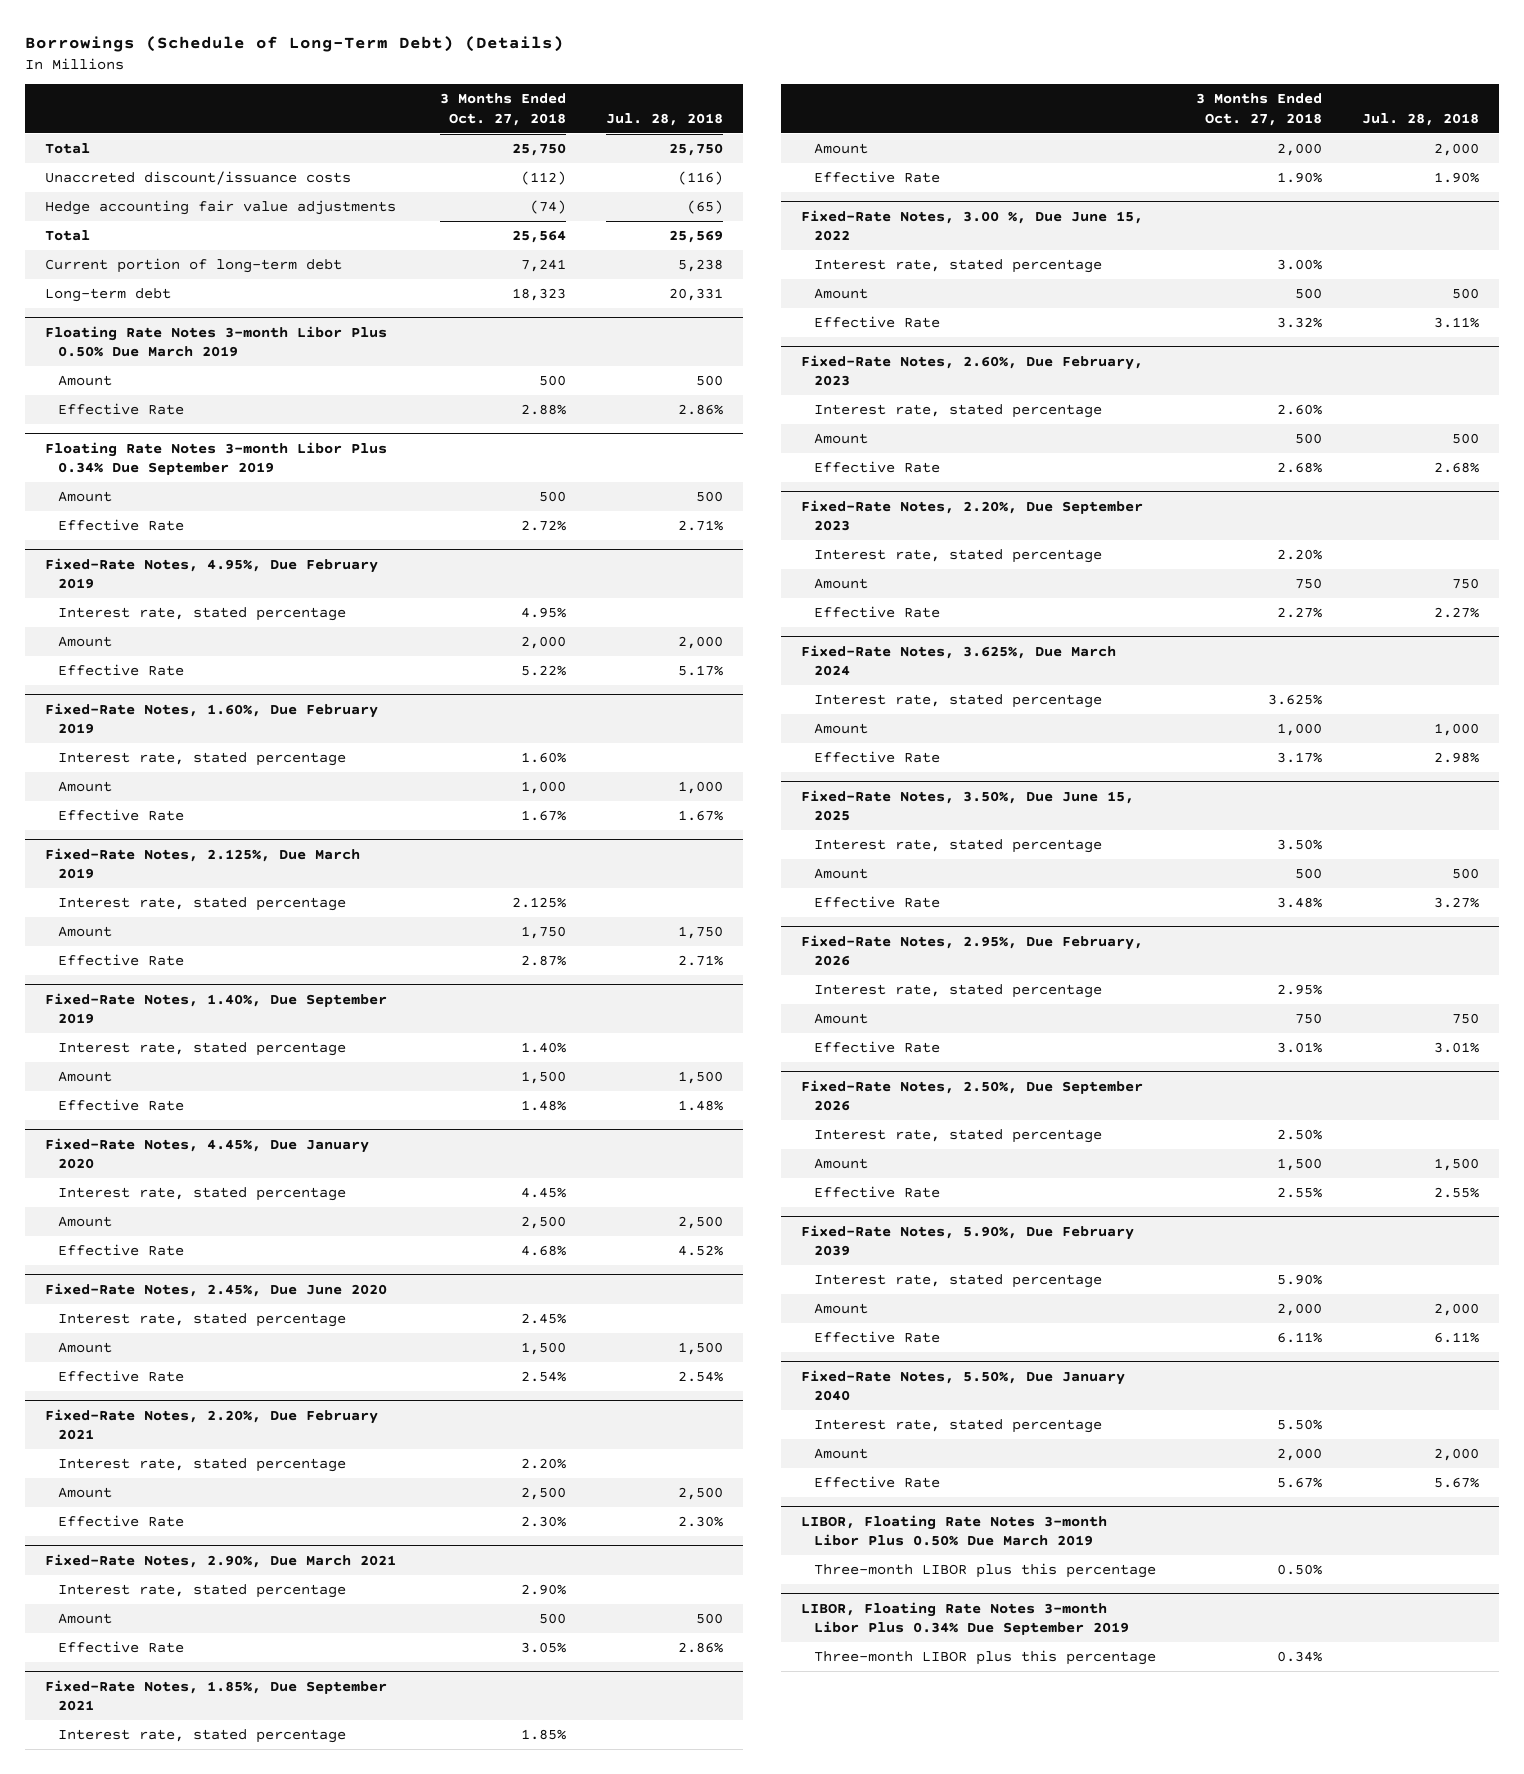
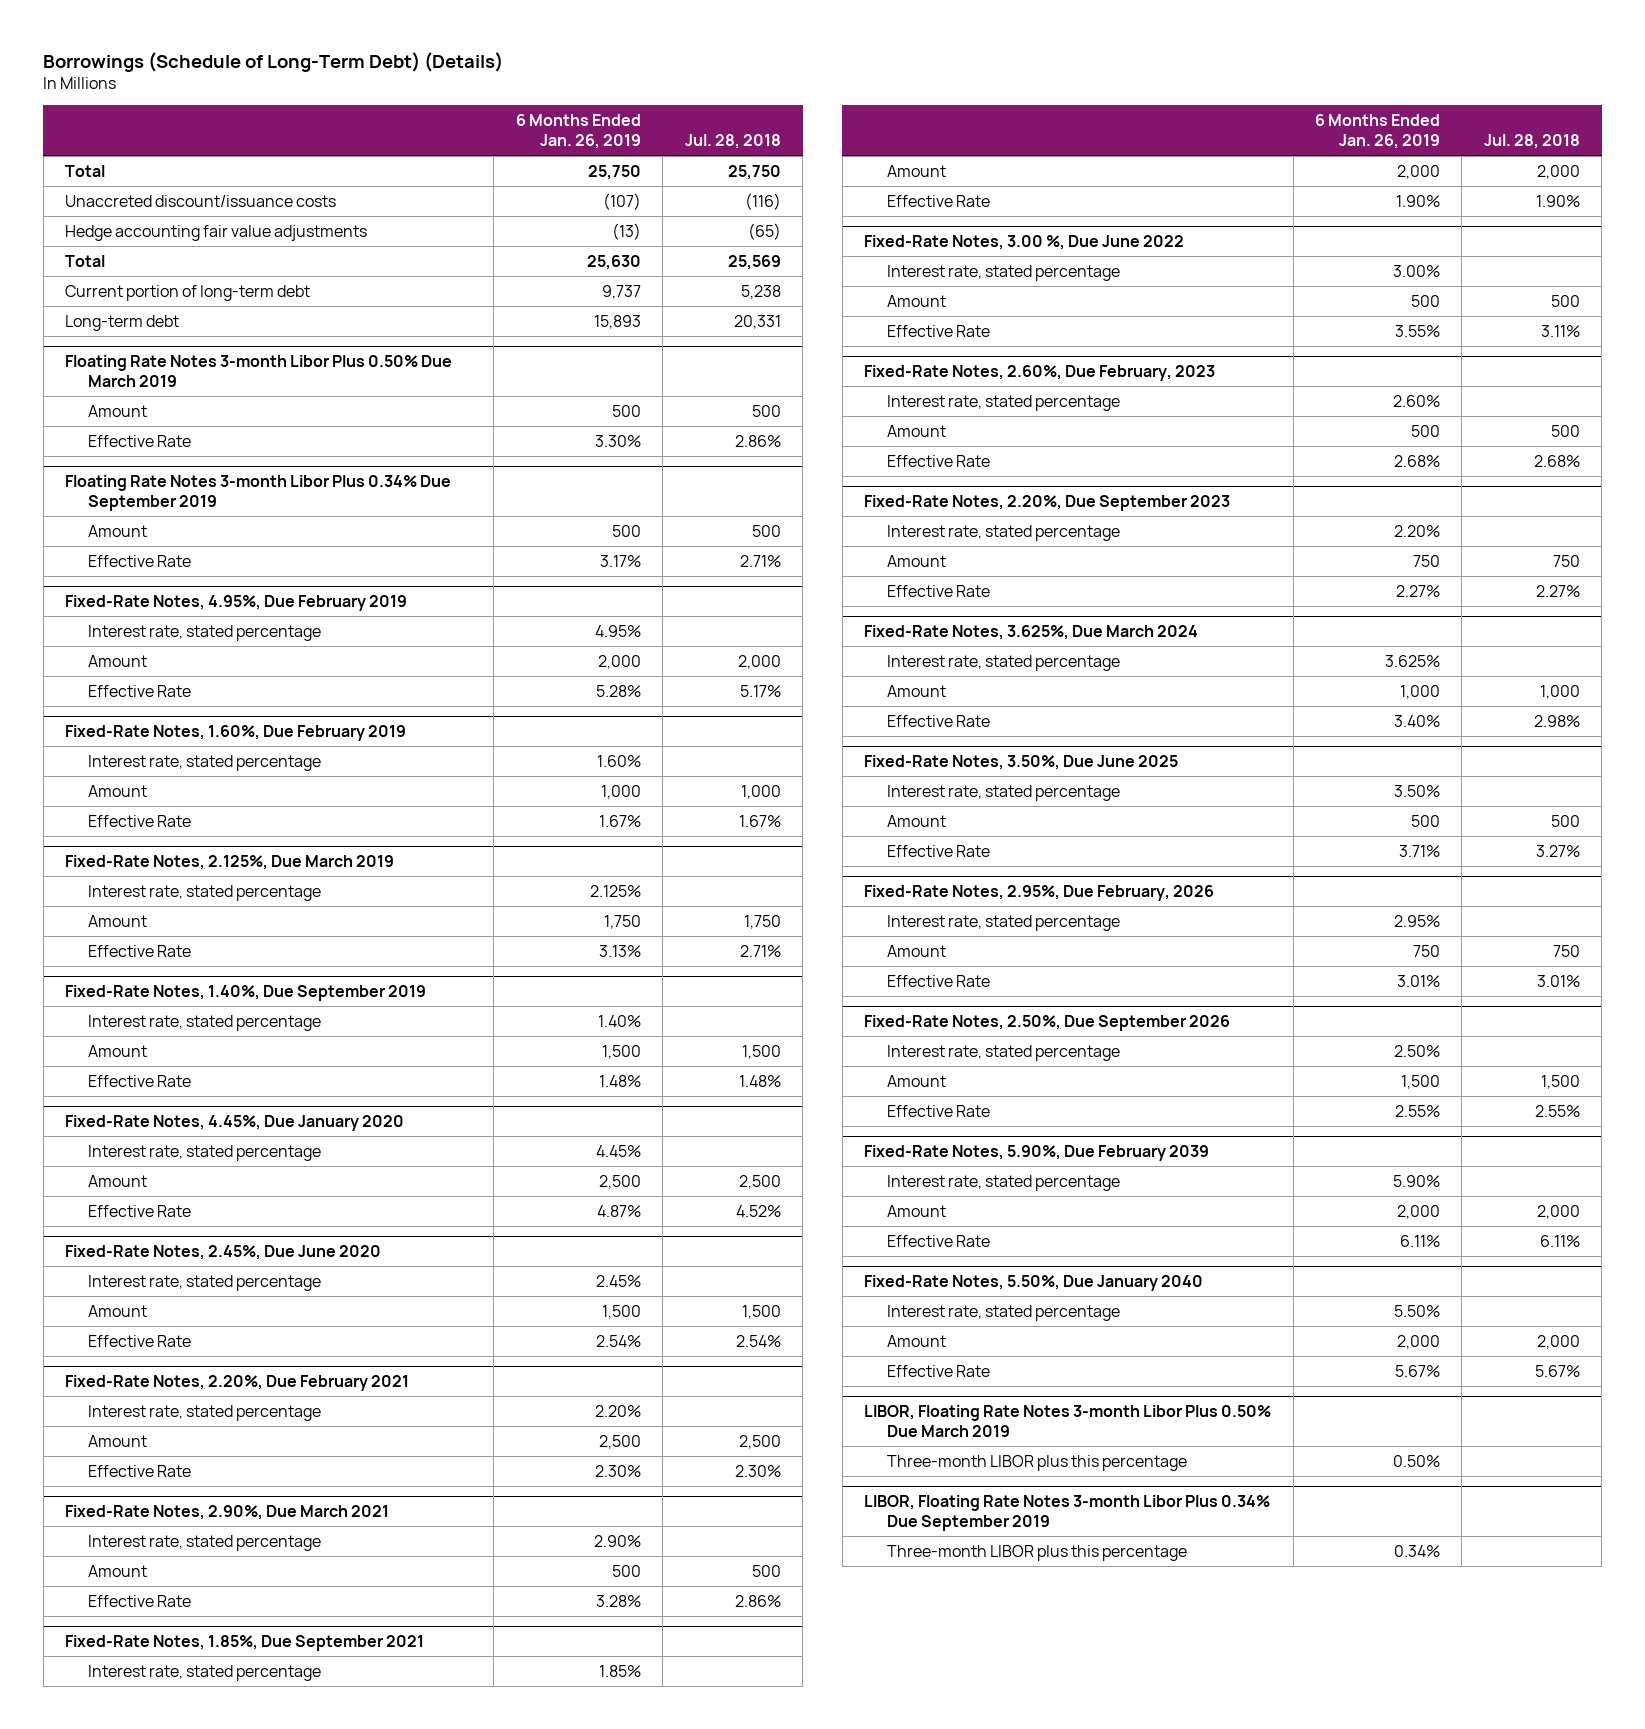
- | 3 Months Ended Oct. 27, 2018 | Jul. 28, 2018
+ | 6 Months Ended Jan. 26, 2019 | Jul. 28, 2018
- Fixed-Rate Notes, 3.00 %, Due June 15, 2022
+ Fixed-Rate Notes, 3.00 %, Due June 2022
- Fixed-Rate Notes, 3.50%, Due June 15, 2025
+ Fixed-Rate Notes, 3.50%, Due June 2025

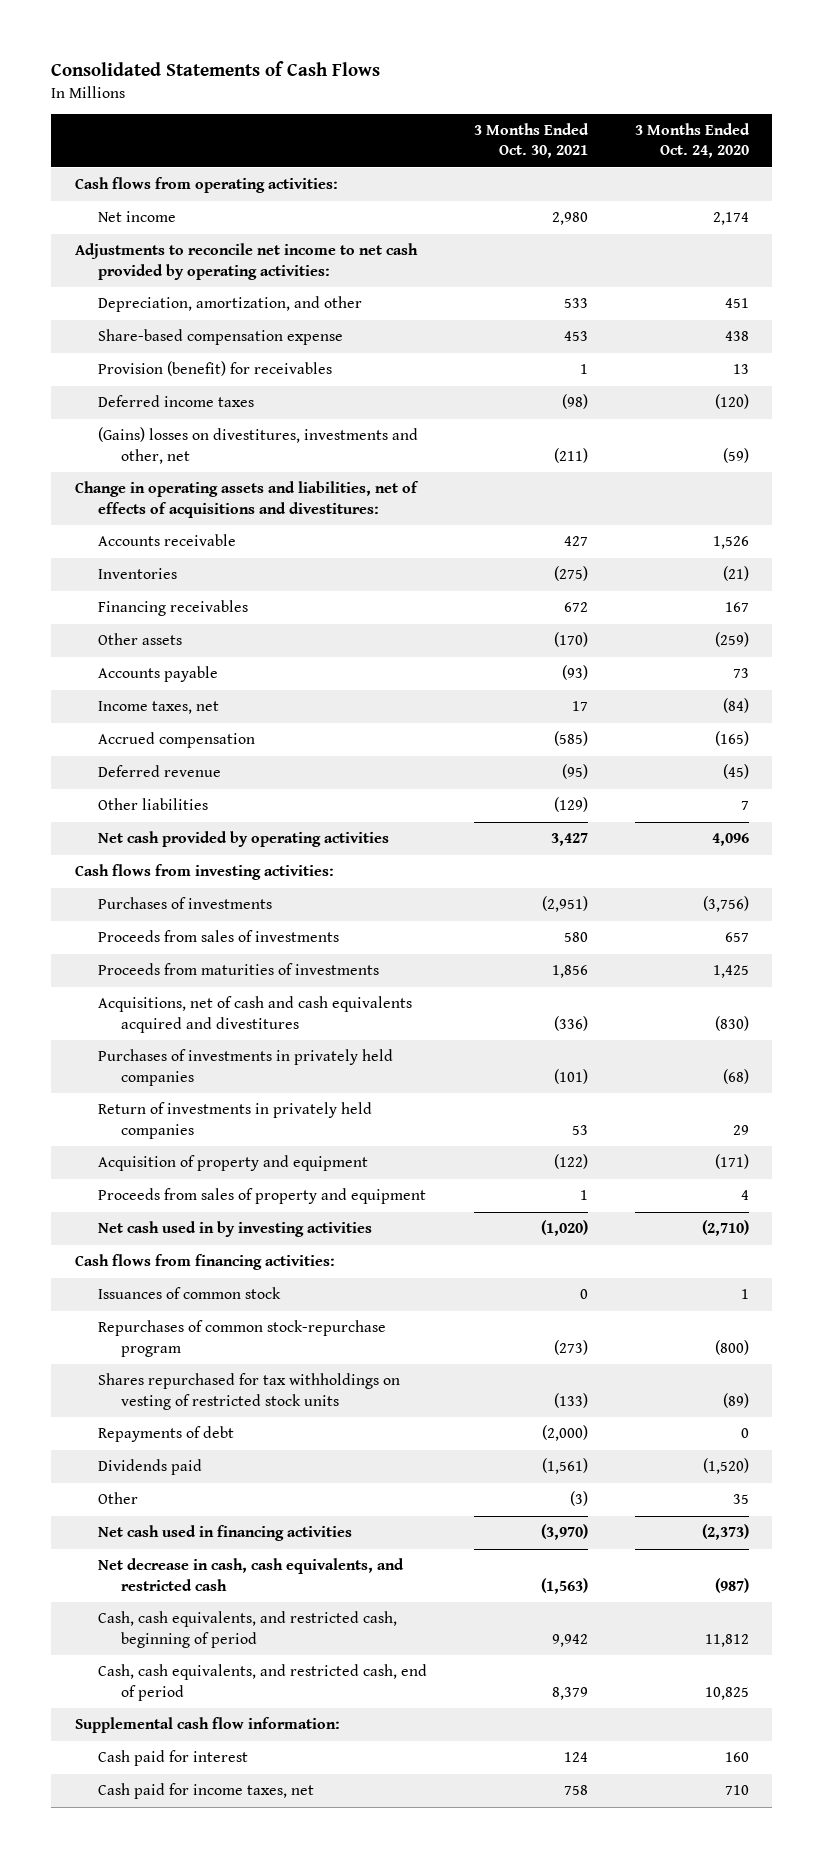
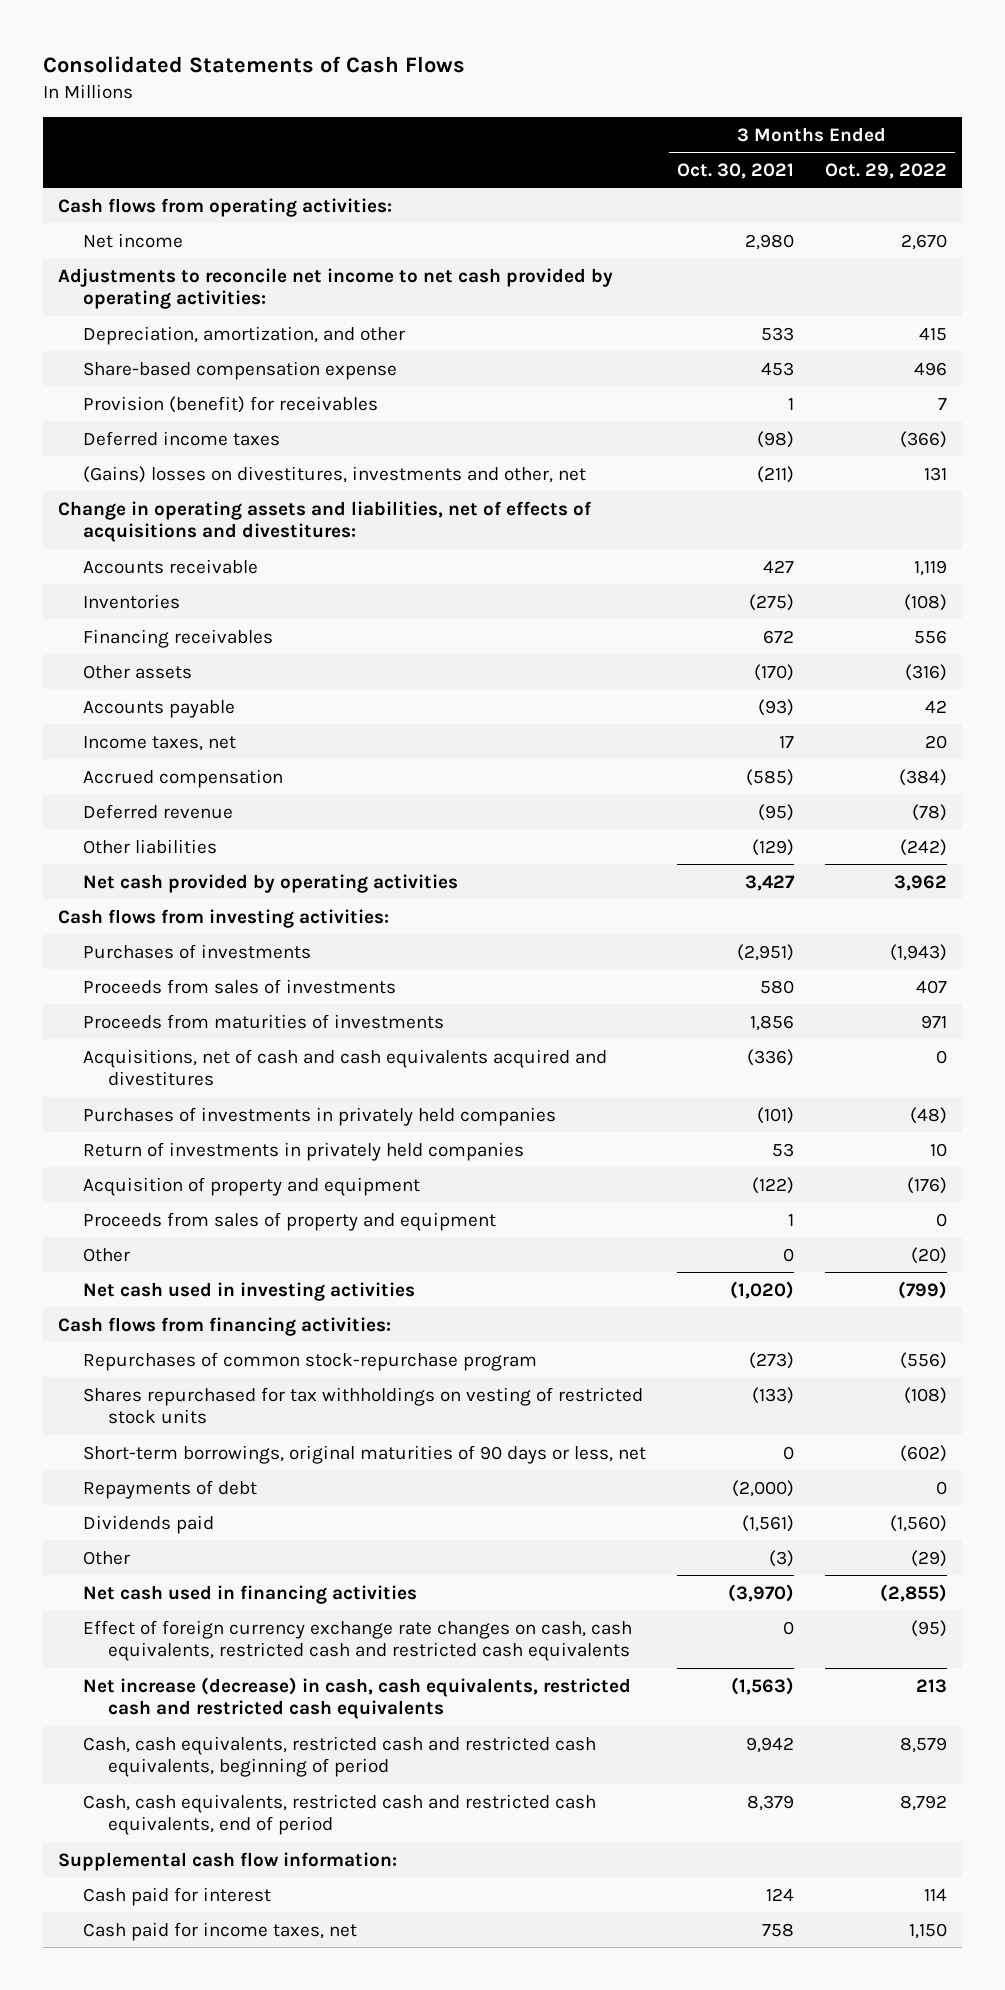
- | 3 Months Ended Oct. 30, 2021 | 3 Months Ended Oct. 24, 2020
+ | 3 Months Ended Oct. 30, 2021 | 3 Months Ended Oct. 29, 2022
- Net cash used in by investing activities | (1,020) | (2,710)
+ Other | 0 | (20)
+ Net cash used in investing activities | (1,020) | (799)
- Issuances of common stock | 0 | 1
+ Short-term borrowings, original maturities of 90 days or less, net | 0 | (602)
- Net decrease in cash, cash equivalents, and restricted cash | (1,563) | (987)
- Cash, cash equivalents, and restricted cash, beginning of period | 9,942 | 11,812
- Cash, cash equivalents, and restricted cash, end of period | 8,379 | 10,825
+ Effect of foreign currency exchange rate changes on cash, cash equivalents, restricted cash and restricted cash equivalents | 0 | (95)
+ Net increase (decrease) in cash, cash equivalents, restricted cash and restricted cash equivalents | (1,563) | 213
+ Cash, cash equivalents, restricted cash and restricted cash equivalents, beginning of period | 9,942 | 8,579
+ Cash, cash equivalents, restricted cash and restricted cash equivalents, end of period | 8,379 | 8,792

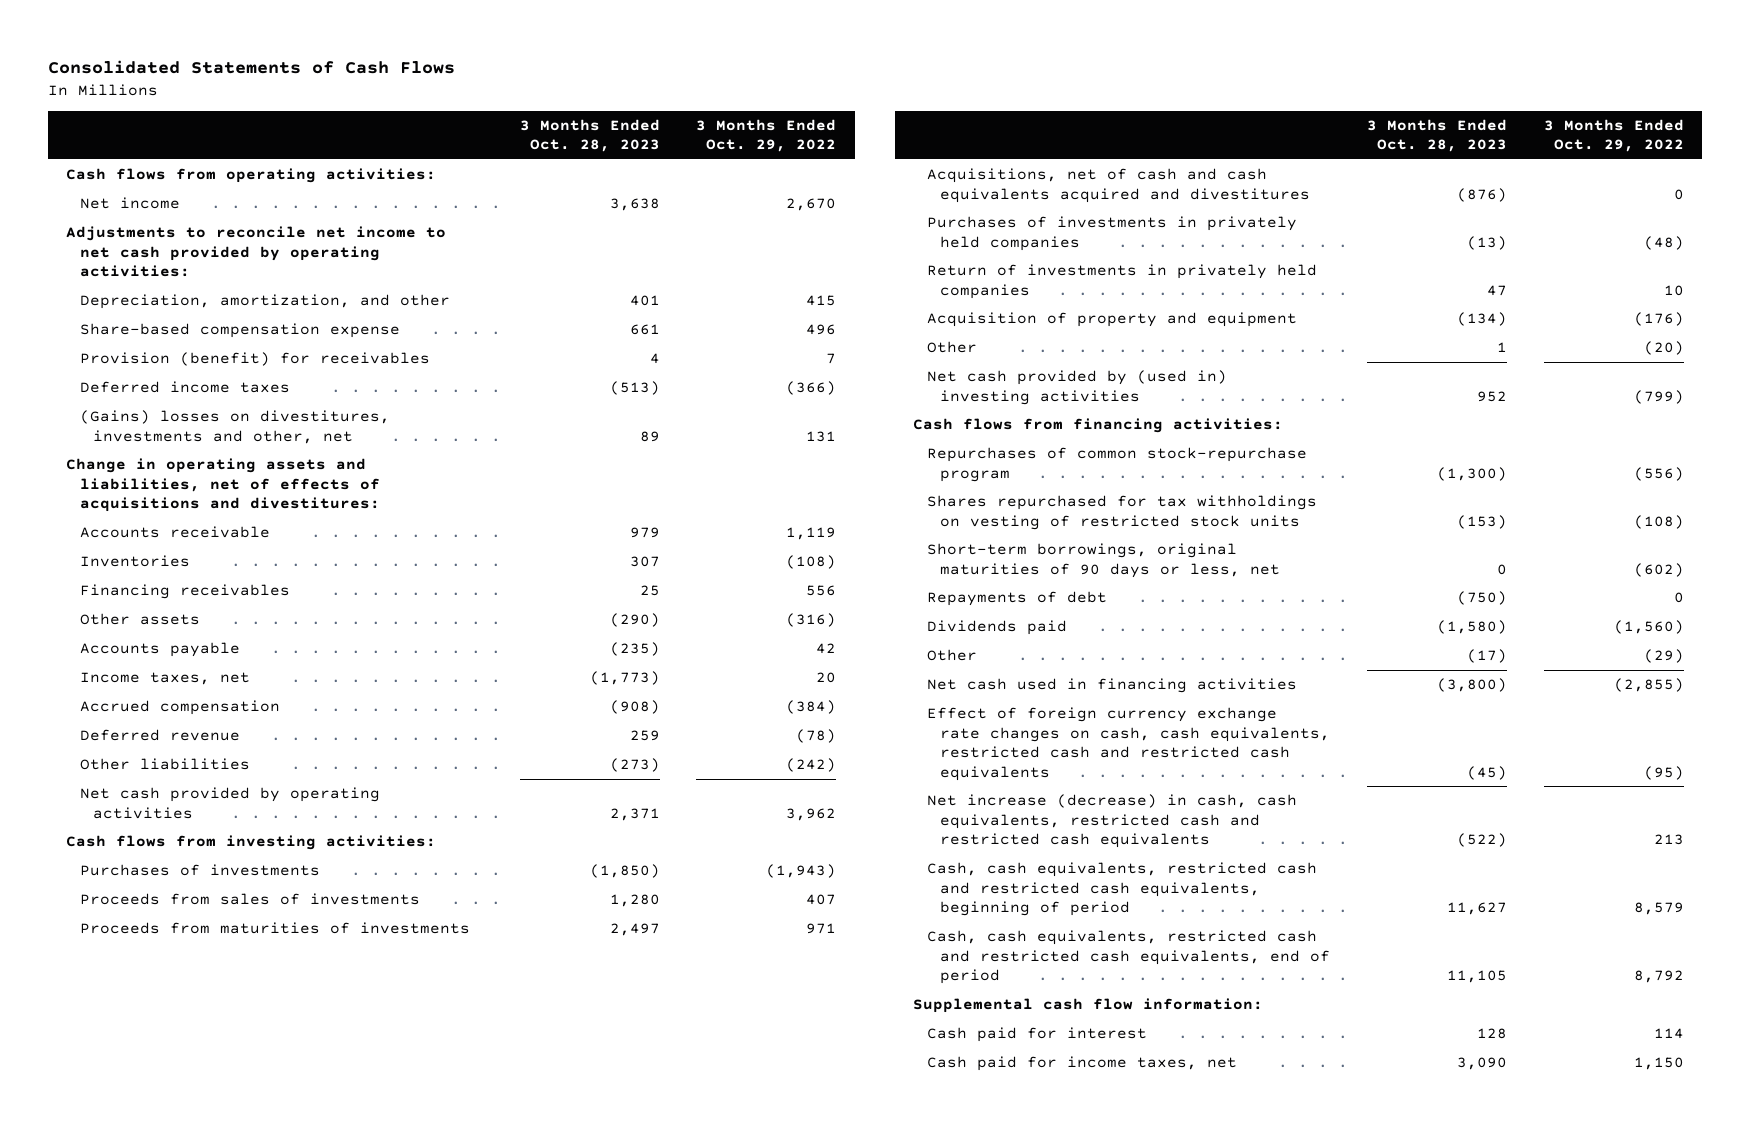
- | 3 Months Ended Oct. 30, 2021 | 3 Months Ended Oct. 29, 2022
+ | 3 Months Ended Oct. 28, 2023 | 3 Months Ended Oct. 29, 2022
- Proceeds from sales of property and equipment | 1 | 0
- Net cash used in investing activities | (1,020) | (799)
+ Net cash provided by (used in) investing activities | 952 | (799)

